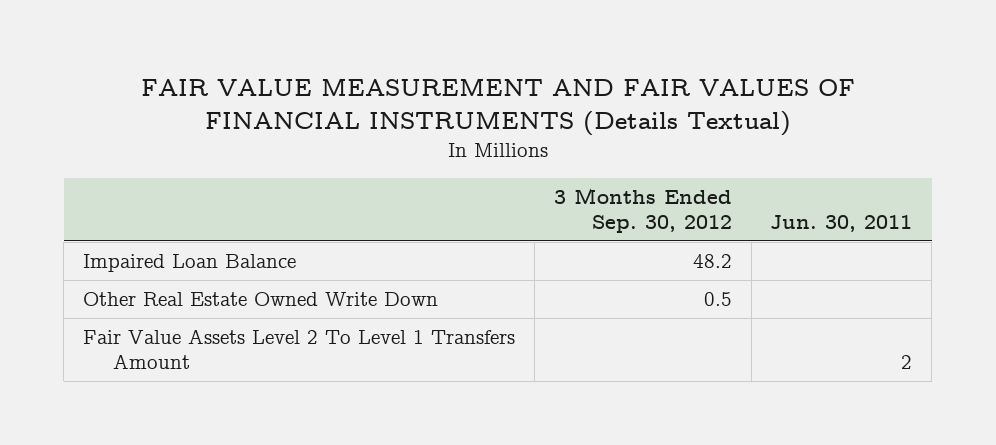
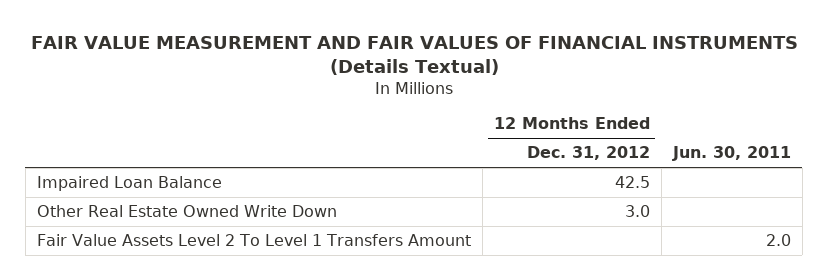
- | 3 Months Ended Sep. 30, 2012 | Jun. 30, 2011
+ | 12 Months Ended Dec. 31, 2012 | Jun. 30, 2011
- Fair Value Assets Level 2 To Level 1 Transfers Amount | | 2
+ Fair Value Assets Level 2 To Level 1 Transfers Amount | | 2.0

